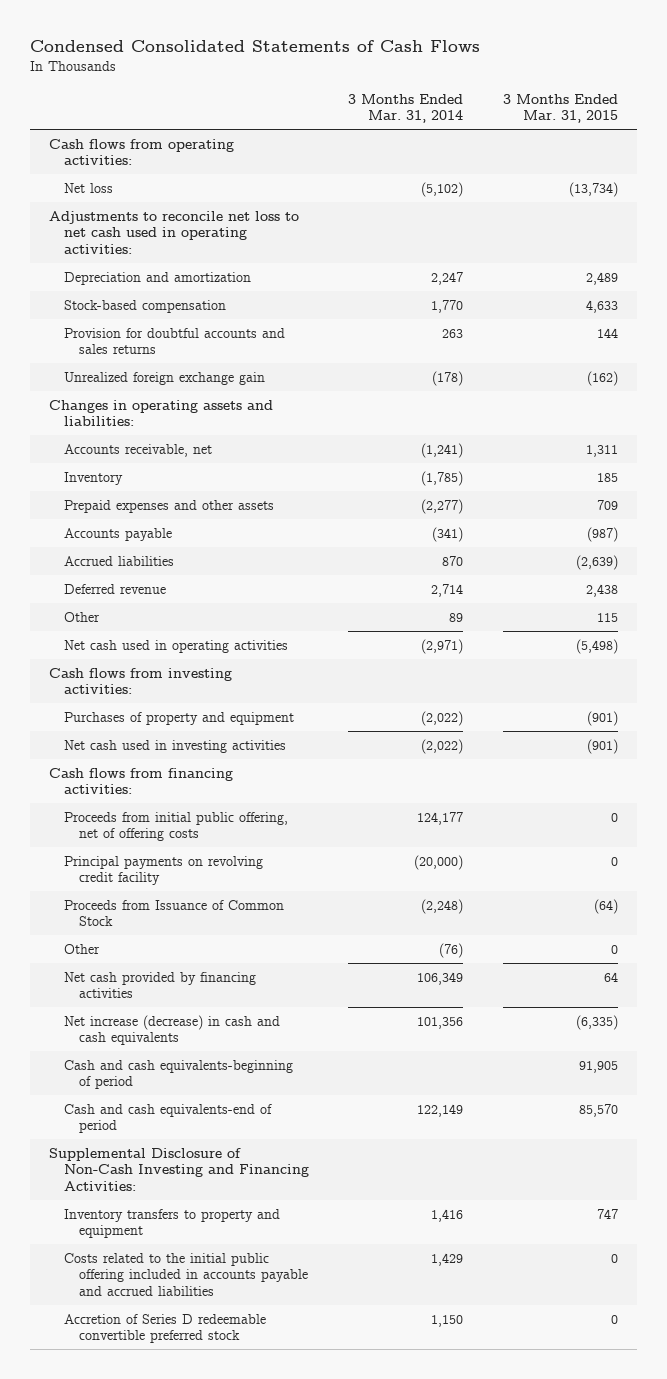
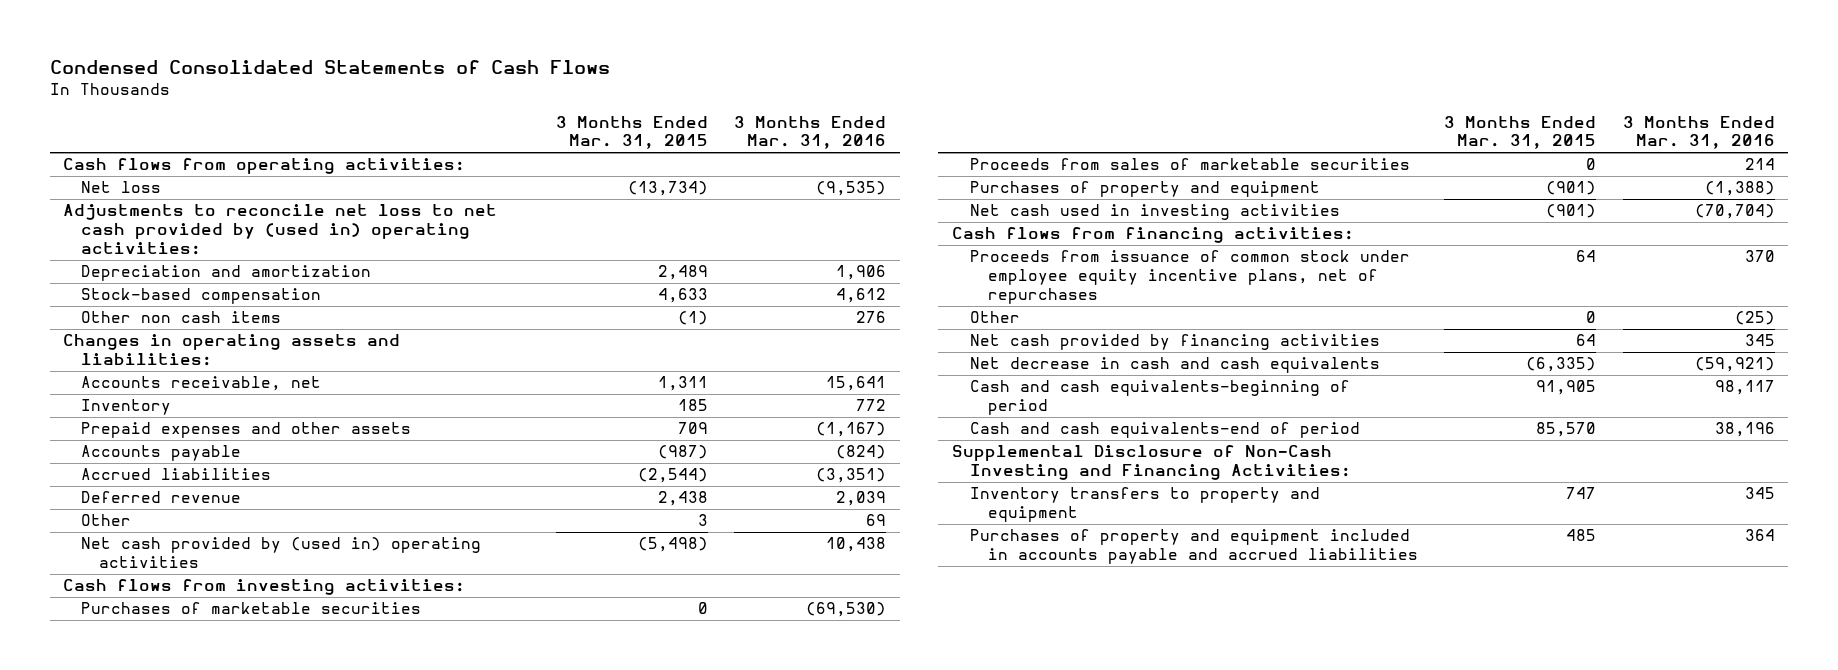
- | 3 Months Ended Mar. 31, 2014 | 3 Months Ended Mar. 31, 2015
+ | 3 Months Ended Mar. 31, 2015 | 3 Months Ended Mar. 31, 2016
- Adjustments to reconcile net loss to net cash used in operating activities:
+ Adjustments to reconcile net loss to net cash provided by (used in) operating activities:
- Provision for doubtful accounts and sales returns | 263 | 144
- Unrealized foreign exchange gain | (178) | (162)
+ Other non cash items | (1) | 276
- Accrued liabilities | 870 | (2,639)
+ Accrued liabilities | (2,544) | (3,351)
- Other | 89 | 115
- Net cash used in operating activities | (2,971) | (5,498)
+ Other | 3 | 69
+ Net cash provided by (used in) operating activities | (5,498) | 10,438
+ Purchases of marketable securities | 0 | (69,530)
+ Proceeds from sales of marketable securities | 0 | 214
- Proceeds from initial public offering, net of offering costs | 124,177 | 0
- Principal payments on revolving credit facility | (20,000) | 0
- Proceeds from Issuance of Common Stock | (2,248) | (64)
+ Proceeds from issuance of common stock under employee equity incentive plans, net of repurchases | 64 | 370
- Net increase (decrease) in cash and cash equivalents | 101,356 | (6,335)
+ Net decrease in cash and cash equivalents | (6,335) | (59,921)
- Costs related to the initial public offering included in accounts payable and accrued liabilities | 1,429 | 0
- Accretion of Series D redeemable convertible preferred stock | 1,150 | 0
+ Purchases of property and equipment included in accounts payable and accrued liabilities | 485 | 364

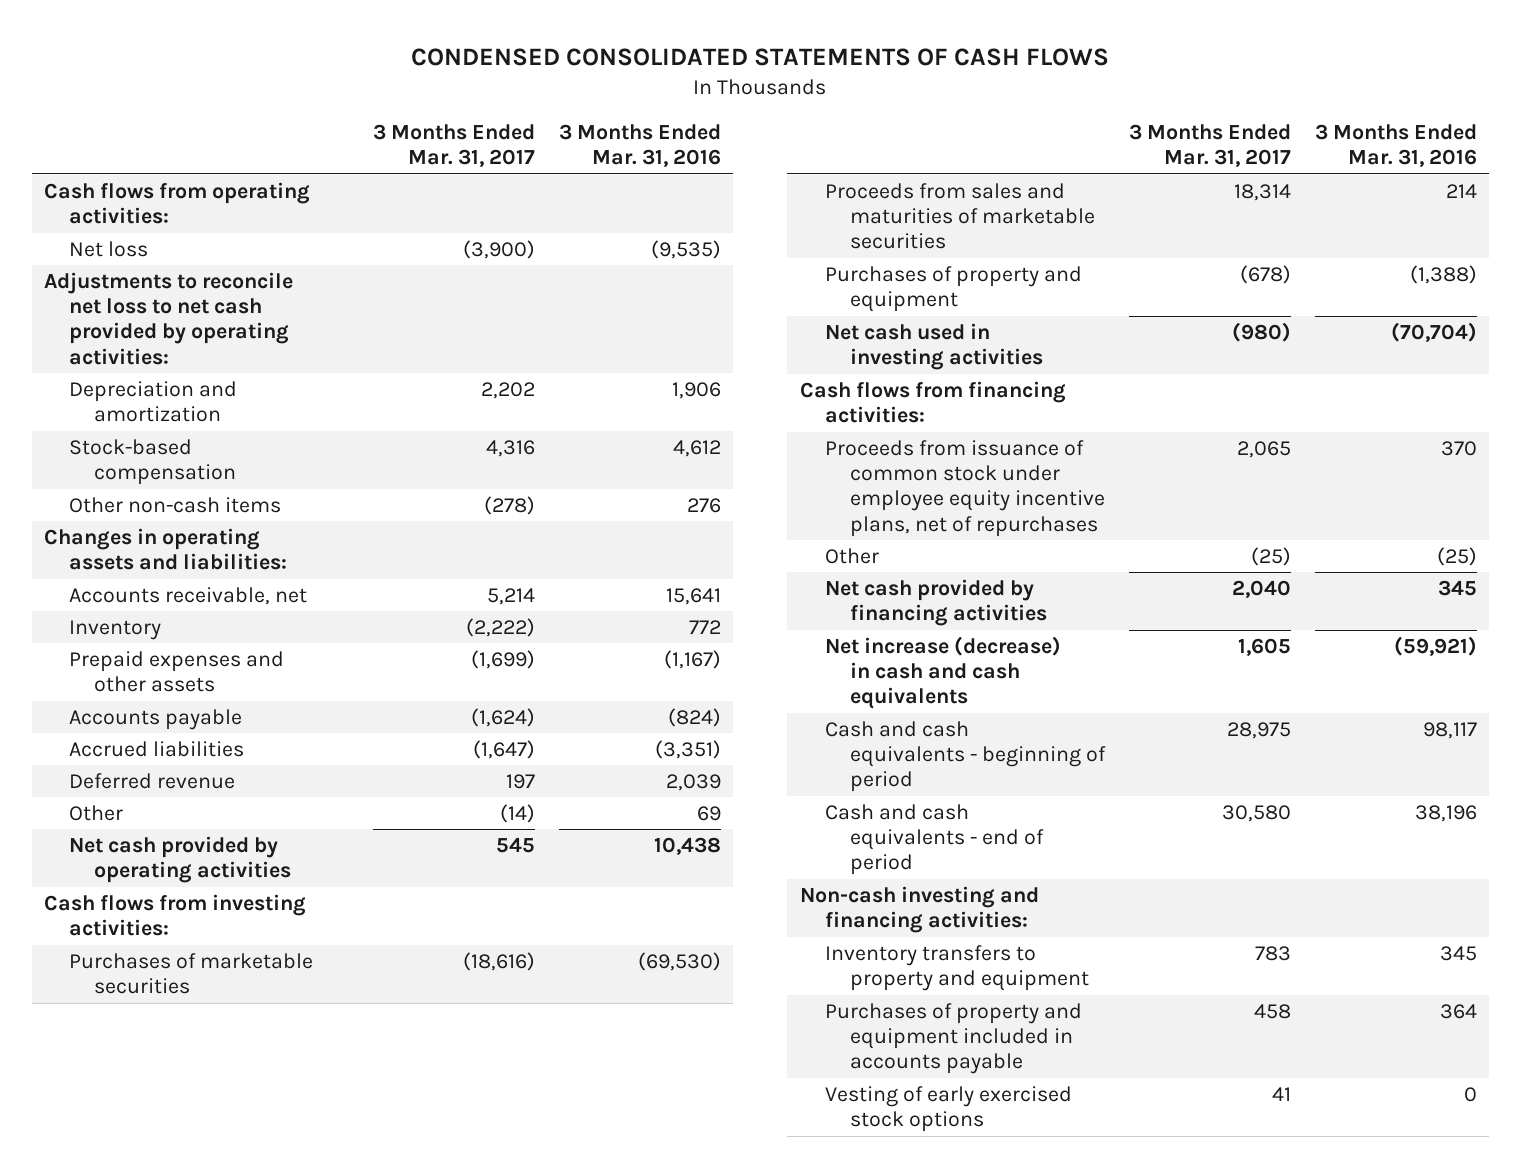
- Condensed Consolidated Statements of Cash Flows
+ CONDENSED CONSOLIDATED STATEMENTS OF CASH FLOWS
- | 3 Months Ended Mar. 31, 2015 | 3 Months Ended Mar. 31, 2016
+ | 3 Months Ended Mar. 31, 2017 | 3 Months Ended Mar. 31, 2016
- Adjustments to reconcile net loss to net cash provided by (used in) operating activities:
+ Adjustments to reconcile net loss to net cash provided by operating activities:
- Other non cash items | (1) | 276
+ Other non-cash items | (278) | 276
- Net cash provided by (used in) operating activities | (5,498) | 10,438
+ Net cash provided by operating activities | 545 | 10,438
- Proceeds from sales of marketable securities | 0 | 214
+ Proceeds from sales and maturities of marketable securities | 18,314 | 214
- Net decrease in cash and cash equivalents | (6,335) | (59,921)
- Cash and cash equivalents-beginning of period | 91,905 | 98,117
- Cash and cash equivalents-end of period | 85,570 | 38,196
- Supplemental Disclosure of Non-Cash Investing and Financing Activities:
+ Net increase (decrease) in cash and cash equivalents | 1,605 | (59,921)
+ Cash and cash equivalents - beginning of period | 28,975 | 98,117
+ Cash and cash equivalents - end of period | 30,580 | 38,196
+ Non-cash investing and financing activities:
- Purchases of property and equipment included in accounts payable and accrued liabilities | 485 | 364
+ Purchases of property and equipment included in accounts payable | 458 | 364
+ Vesting of early exercised stock options | 41 | 0

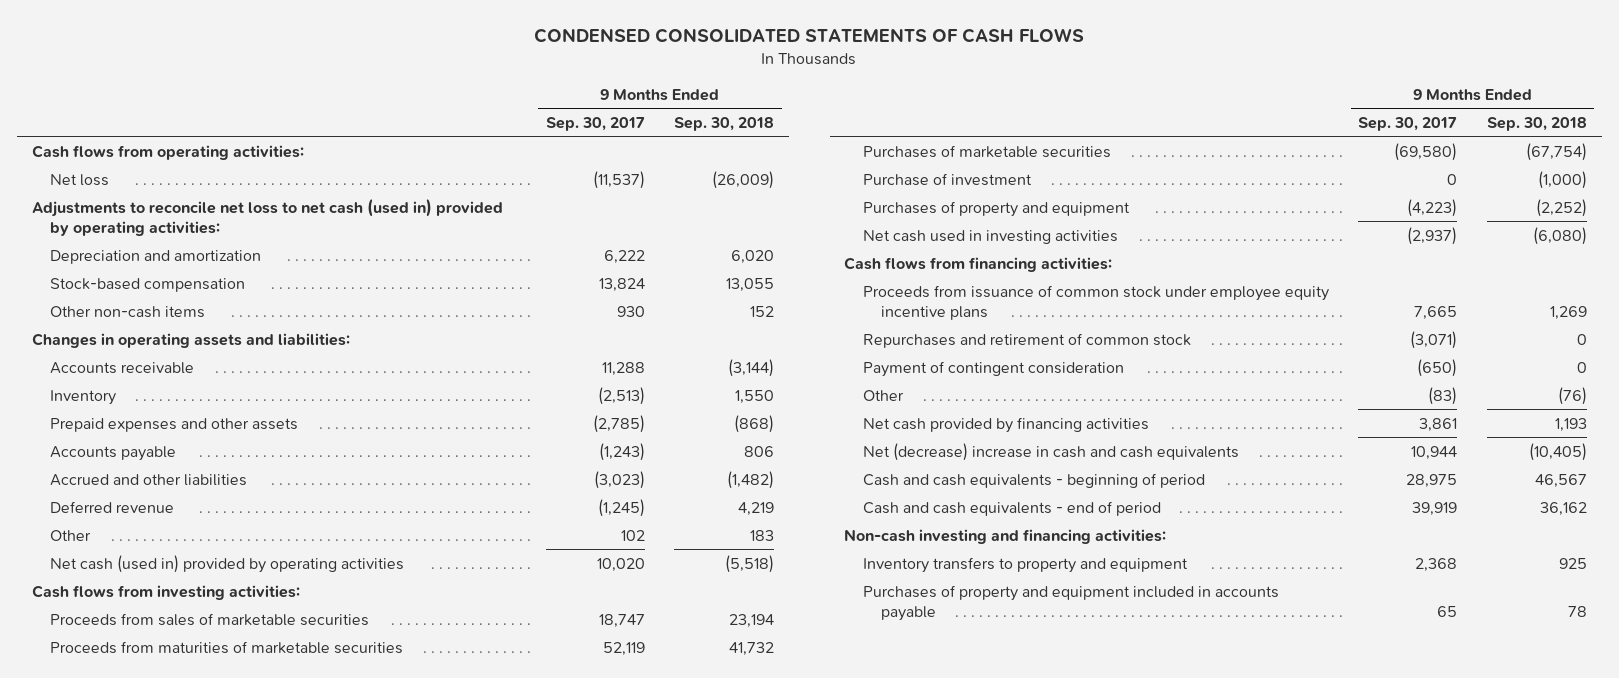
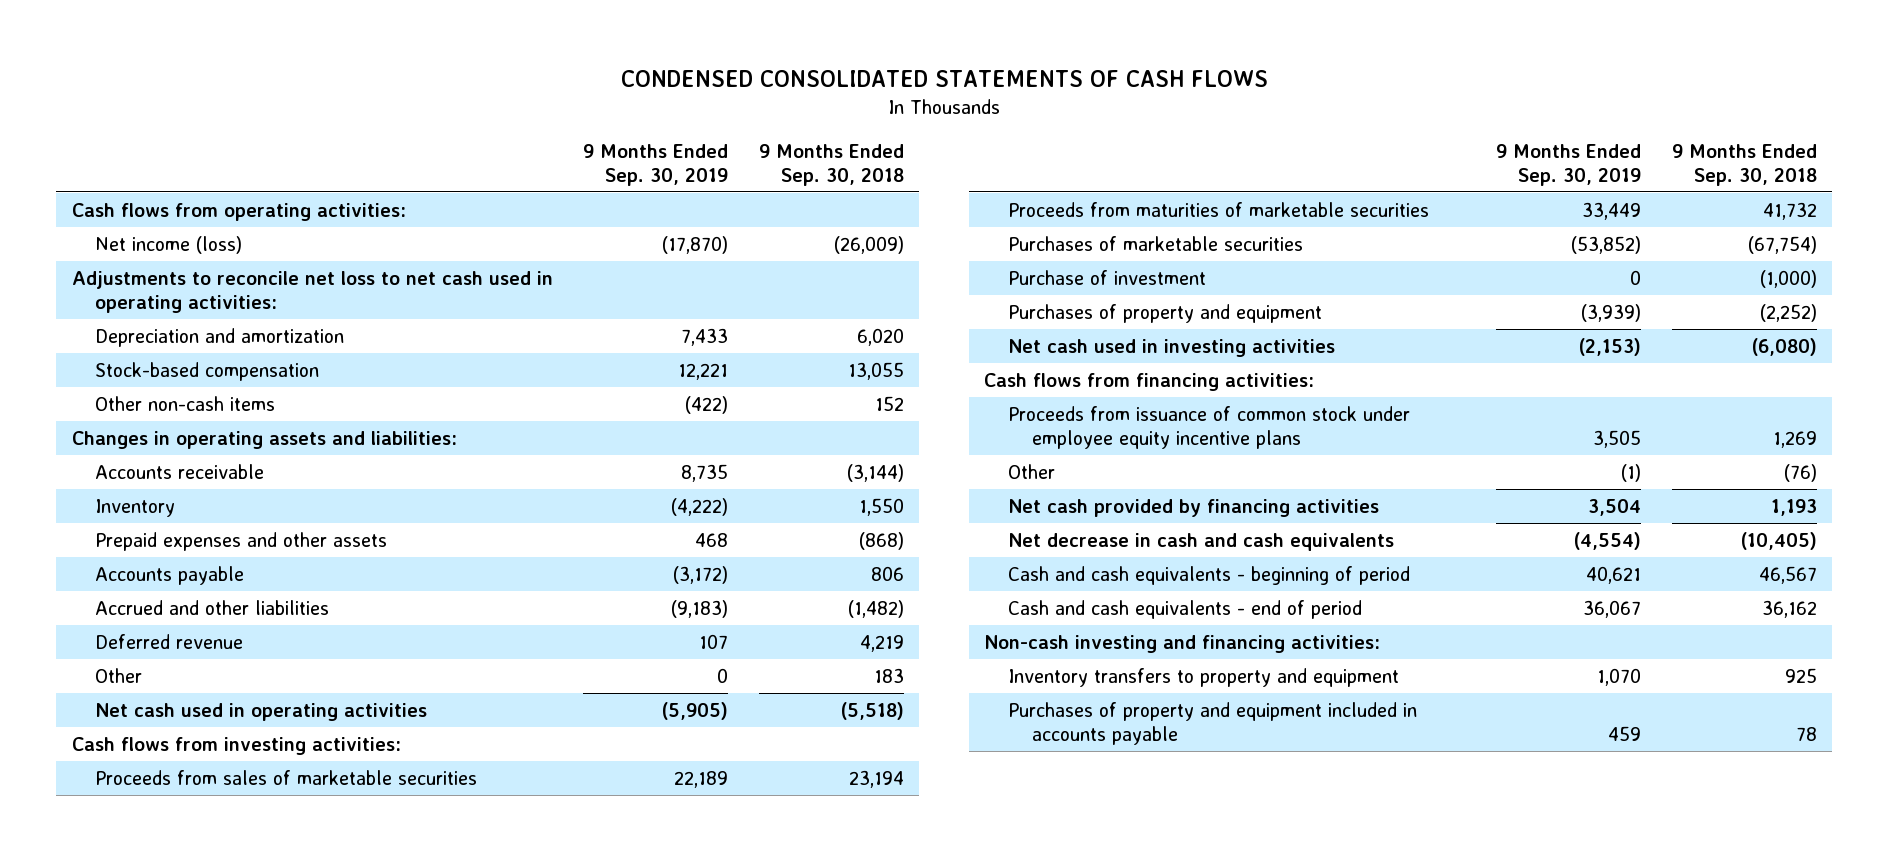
- | 9 Months Ended Sep. 30, 2017 | 9 Months Ended Sep. 30, 2018
+ | 9 Months Ended Sep. 30, 2019 | 9 Months Ended Sep. 30, 2018
- Net loss | (11,537) | (26,009)
- Adjustments to reconcile net loss to net cash (used in) provided by operating activities:
+ Net income (loss) | (17,870) | (26,009)
+ Adjustments to reconcile net loss to net cash used in operating activities:
- Net cash (used in) provided by operating activities | 10,020 | (5,518)
+ Net cash used in operating activities | (5,905) | (5,518)
- Repurchases and retirement of common stock | (3,071) | 0
- Payment of contingent consideration | (650) | 0
- Net (decrease) increase in cash and cash equivalents | 10,944 | (10,405)
+ Net decrease in cash and cash equivalents | (4,554) | (10,405)

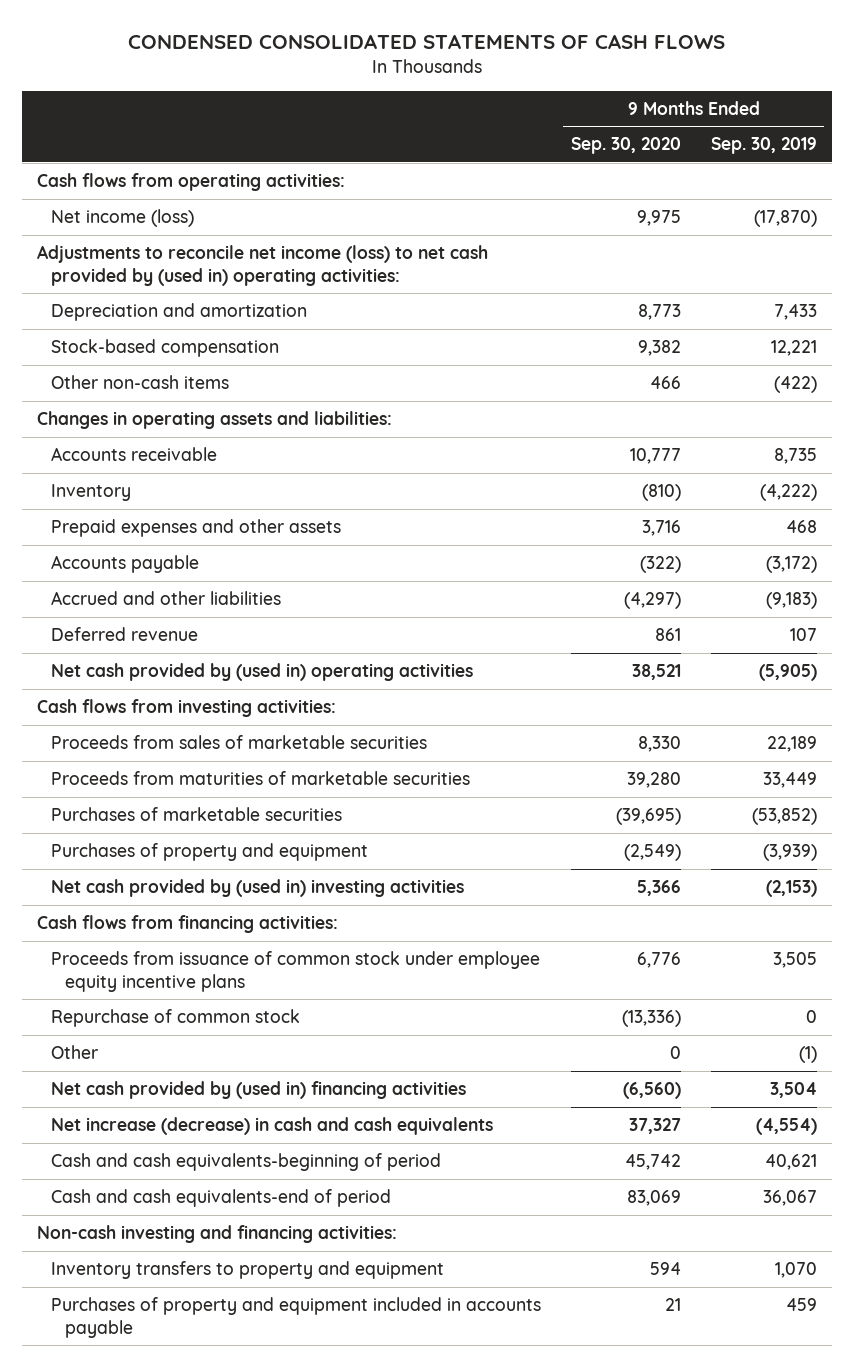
- | 9 Months Ended Sep. 30, 2019 | 9 Months Ended Sep. 30, 2018
+ | 9 Months Ended Sep. 30, 2020 | 9 Months Ended Sep. 30, 2019
- Adjustments to reconcile net loss to net cash used in operating activities:
+ Adjustments to reconcile net income (loss) to net cash provided by (used in) operating activities:
- Other | 0 | 183
- Net cash used in operating activities | (5,905) | (5,518)
+ Net cash provided by (used in) operating activities | 38,521 | (5,905)
- Purchase of investment | 0 | (1,000)
- Net cash used in investing activities | (2,153) | (6,080)
+ Net cash provided by (used in) investing activities | 5,366 | (2,153)
+ Repurchase of common stock | (13,336) | 0
- Net cash provided by financing activities | 3,504 | 1,193
- Net decrease in cash and cash equivalents | (4,554) | (10,405)
- Cash and cash equivalents - beginning of period | 40,621 | 46,567
- Cash and cash equivalents - end of period | 36,067 | 36,162
+ Net cash provided by (used in) financing activities | (6,560) | 3,504
+ Net increase (decrease) in cash and cash equivalents | 37,327 | (4,554)
+ Cash and cash equivalents-beginning of period | 45,742 | 40,621
+ Cash and cash equivalents-end of period | 83,069 | 36,067

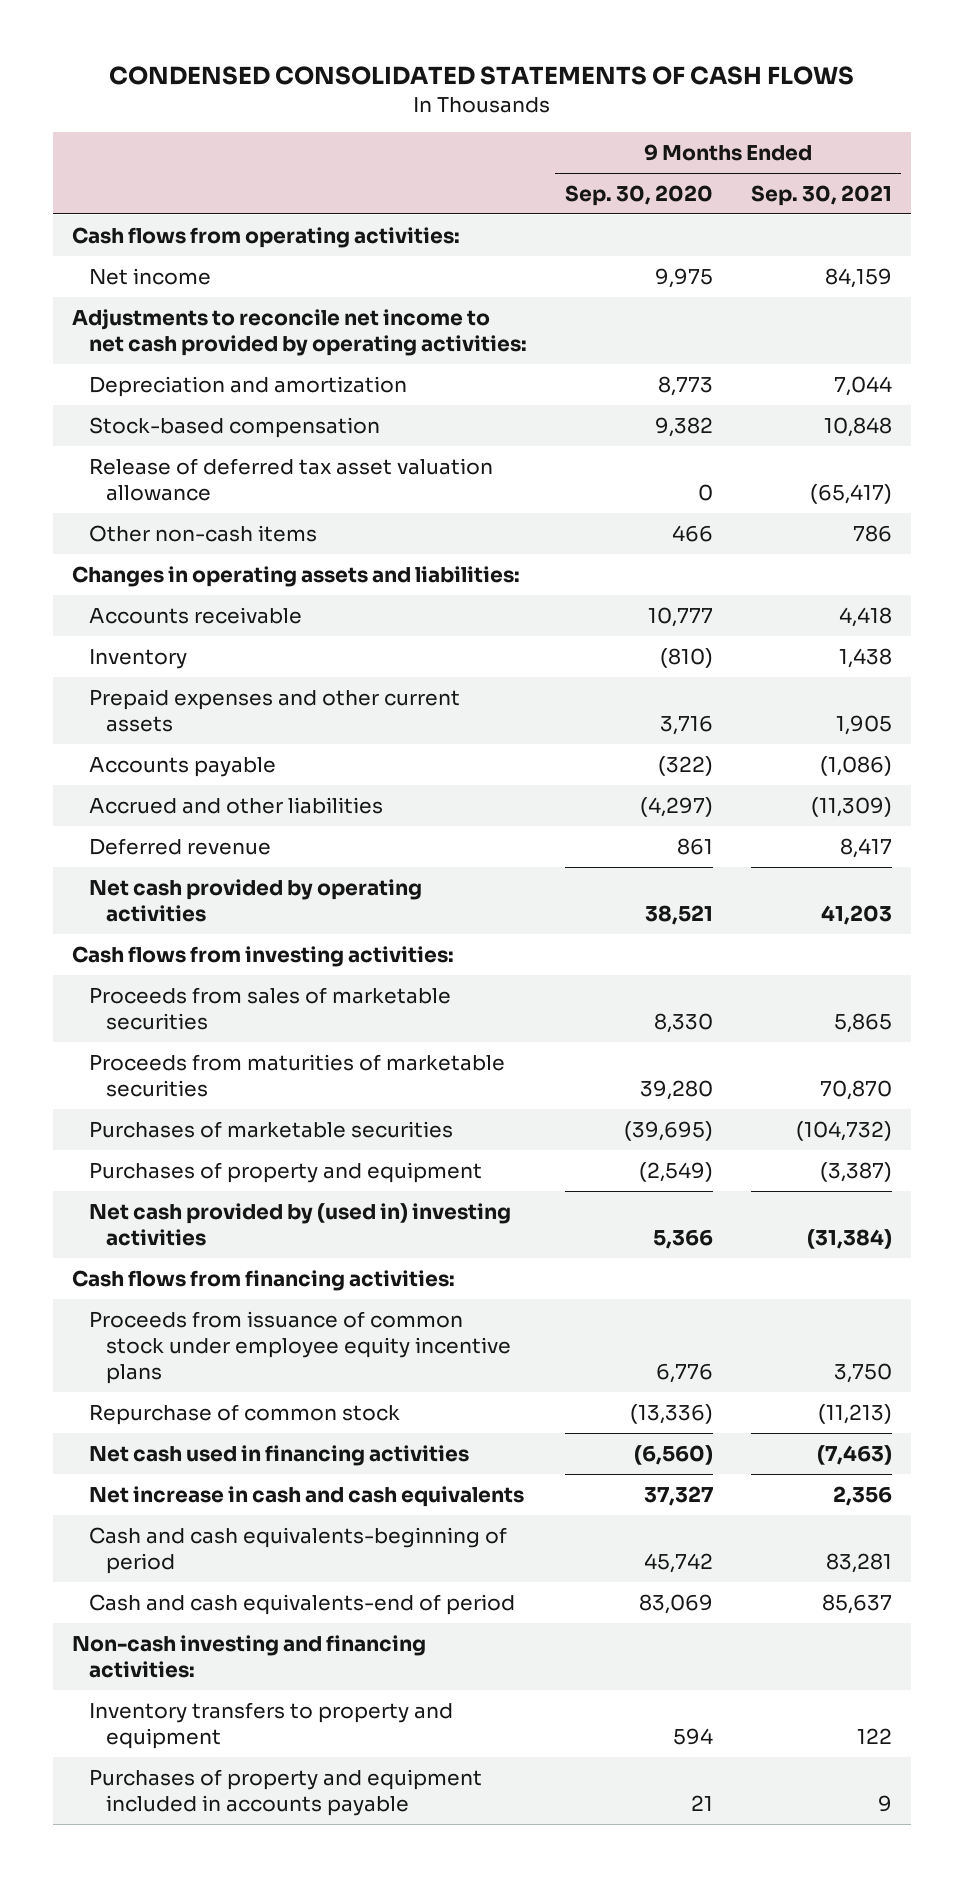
- | 9 Months Ended Sep. 30, 2020 | 9 Months Ended Sep. 30, 2019
+ | 9 Months Ended Sep. 30, 2020 | 9 Months Ended Sep. 30, 2021
- Net income (loss) | 9,975 | (17,870)
- Adjustments to reconcile net income (loss) to net cash provided by (used in) operating activities:
+ Net income | 9,975 | 84,159
+ Adjustments to reconcile net income to net cash provided by operating activities:
+ Release of deferred tax asset valuation allowance | 0 | (65,417)
- Prepaid expenses and other assets | 3,716 | 468
+ Prepaid expenses and other current assets | 3,716 | 1,905
- Net cash provided by (used in) operating activities | 38,521 | (5,905)
+ Net cash provided by operating activities | 38,521 | 41,203
- Other | 0 | (1)
- Net cash provided by (used in) financing activities | (6,560) | 3,504
- Net increase (decrease) in cash and cash equivalents | 37,327 | (4,554)
+ Net cash used in financing activities | (6,560) | (7,463)
+ Net increase in cash and cash equivalents | 37,327 | 2,356

